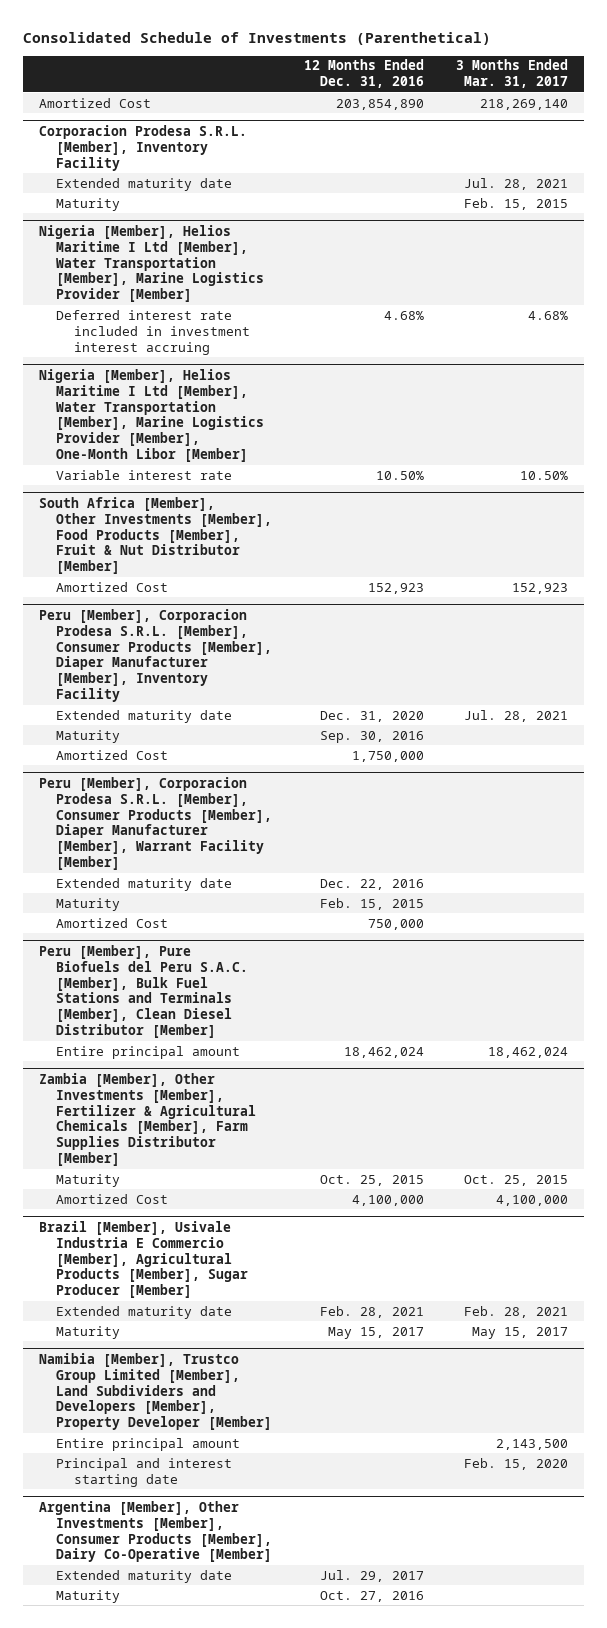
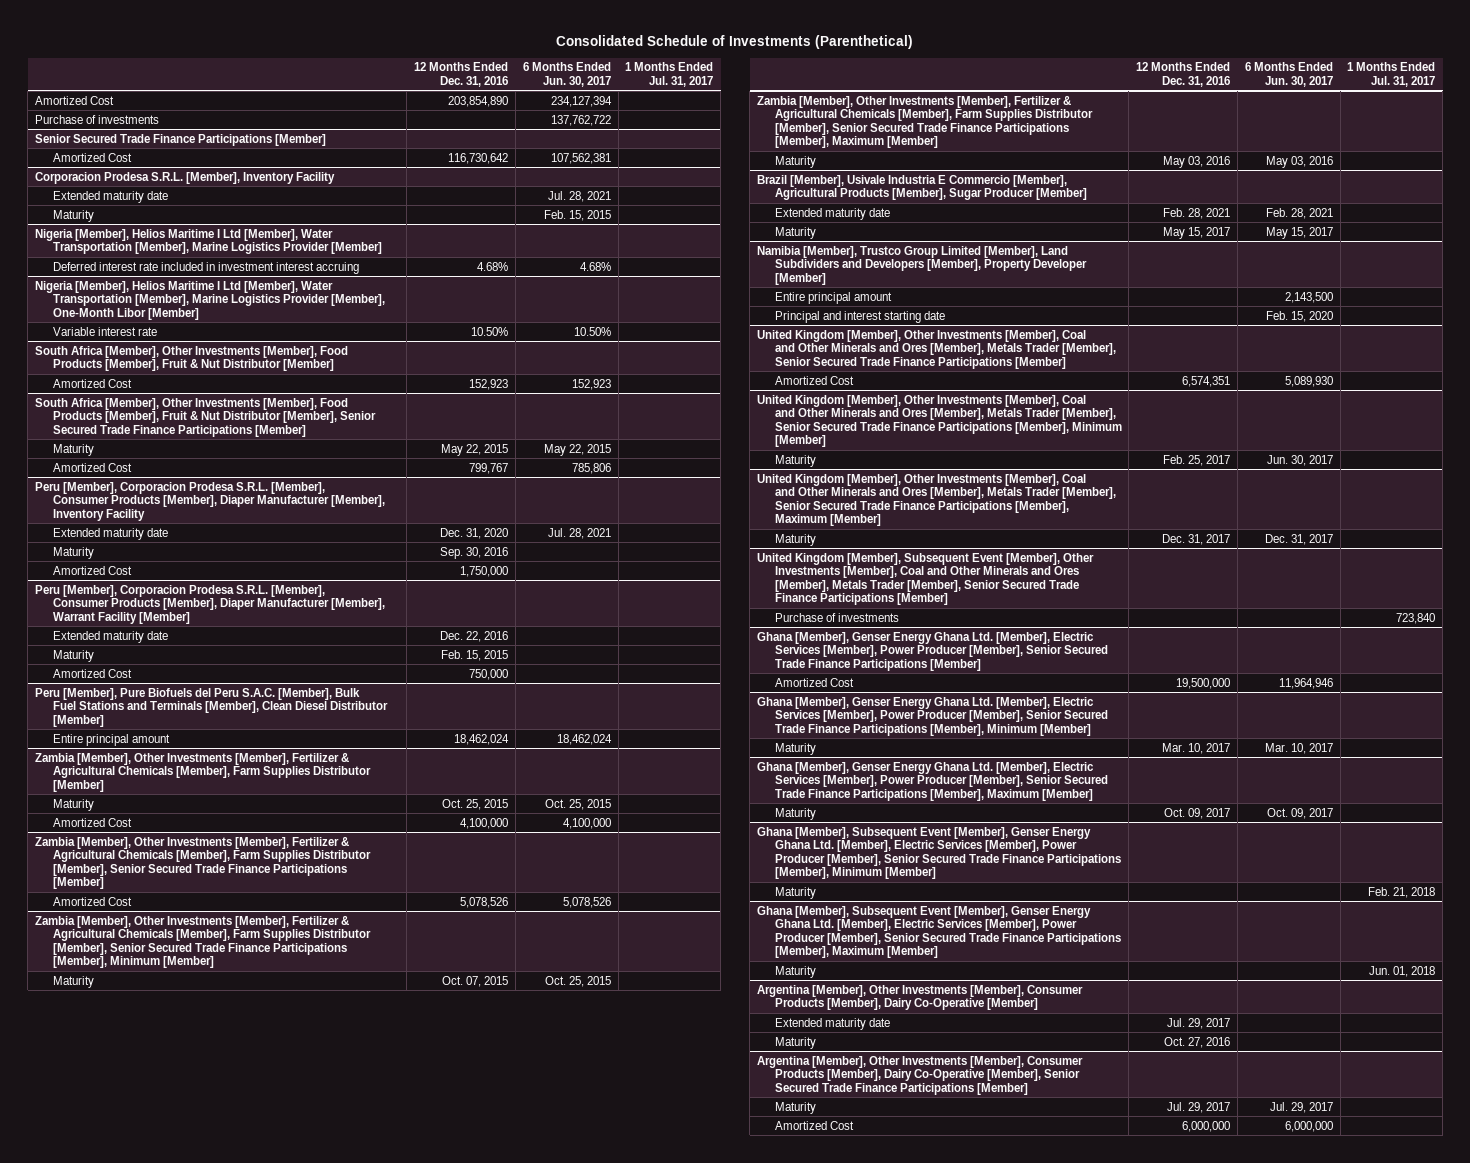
- | 12 Months Ended Dec. 31, 2016 | 3 Months Ended Mar. 31, 2017
+ | 12 Months Ended Dec. 31, 2016 | 6 Months Ended Jun. 30, 2017 | 1 Months Ended Jul. 31, 2017
+ Purchase of investments | | 137,762,722 |
+ Senior Secured Trade Finance Participations [Member]
+ Amortized Cost | 116,730,642 | 107,562,381 |
+ South Africa [Member], Other Investments [Member], Food Products [Member], Fruit & Nut Distributor [Member], Senior Secured Trade Finance Participations [Member]
+ Maturity | May 22, 2015 | May 22, 2015 |
+ Amortized Cost | 799,767 | 785,806 |
+ Zambia [Member], Other Investments [Member], Fertilizer & Agricultural Chemicals [Member], Farm Supplies Distributor [Member], Senior Secured Trade Finance Participations [Member]
+ Amortized Cost | 5,078,526 | 5,078,526 |
+ Zambia [Member], Other Investments [Member], Fertilizer & Agricultural Chemicals [Member], Farm Supplies Distributor [Member], Senior Secured Trade Finance Participations [Member], Minimum [Member]
+ Maturity | Oct. 07, 2015 | Oct. 25, 2015 |
+ Zambia [Member], Other Investments [Member], Fertilizer & Agricultural Chemicals [Member], Farm Supplies Distributor [Member], Senior Secured Trade Finance Participations [Member], Maximum [Member]
+ Maturity | May 03, 2016 | May 03, 2016 |
+ United Kingdom [Member], Other Investments [Member], Coal and Other Minerals and Ores [Member], Metals Trader [Member], Senior Secured Trade Finance Participations [Member]
+ Amortized Cost | 6,574,351 | 5,089,930 |
+ United Kingdom [Member], Other Investments [Member], Coal and Other Minerals and Ores [Member], Metals Trader [Member], Senior Secured Trade Finance Participations [Member], Minimum [Member]
+ Maturity | Feb. 25, 2017 | Jun. 30, 2017 |
+ United Kingdom [Member], Other Investments [Member], Coal and Other Minerals and Ores [Member], Metals Trader [Member], Senior Secured Trade Finance Participations [Member], Maximum [Member]
+ Maturity | Dec. 31, 2017 | Dec. 31, 2017 |
+ United Kingdom [Member], Subsequent Event [Member], Other Investments [Member], Coal and Other Minerals and Ores [Member], Metals Trader [Member], Senior Secured Trade Finance Participations [Member]
+ Purchase of investments | | | 723,840
+ Ghana [Member], Genser Energy Ghana Ltd. [Member], Electric Services [Member], Power Producer [Member], Senior Secured Trade Finance Participations [Member]
+ Amortized Cost | 19,500,000 | 11,964,946 |
+ Ghana [Member], Genser Energy Ghana Ltd. [Member], Electric Services [Member], Power Producer [Member], Senior Secured Trade Finance Participations [Member], Minimum [Member]
+ Maturity | Mar. 10, 2017 | Mar. 10, 2017 |
+ Ghana [Member], Genser Energy Ghana Ltd. [Member], Electric Services [Member], Power Producer [Member], Senior Secured Trade Finance Participations [Member], Maximum [Member]
+ Maturity | Oct. 09, 2017 | Oct. 09, 2017 |
+ Ghana [Member], Subsequent Event [Member], Genser Energy Ghana Ltd. [Member], Electric Services [Member], Power Producer [Member], Senior Secured Trade Finance Participations [Member], Minimum [Member]
+ Maturity | | | Feb. 21, 2018
+ Ghana [Member], Subsequent Event [Member], Genser Energy Ghana Ltd. [Member], Electric Services [Member], Power Producer [Member], Senior Secured Trade Finance Participations [Member], Maximum [Member]
+ Maturity | | | Jun. 01, 2018
+ Argentina [Member], Other Investments [Member], Consumer Products [Member], Dairy Co-Operative [Member], Senior Secured Trade Finance Participations [Member]
+ Maturity | Jul. 29, 2017 | Jul. 29, 2017 |
+ Amortized Cost | 6,000,000 | 6,000,000 |

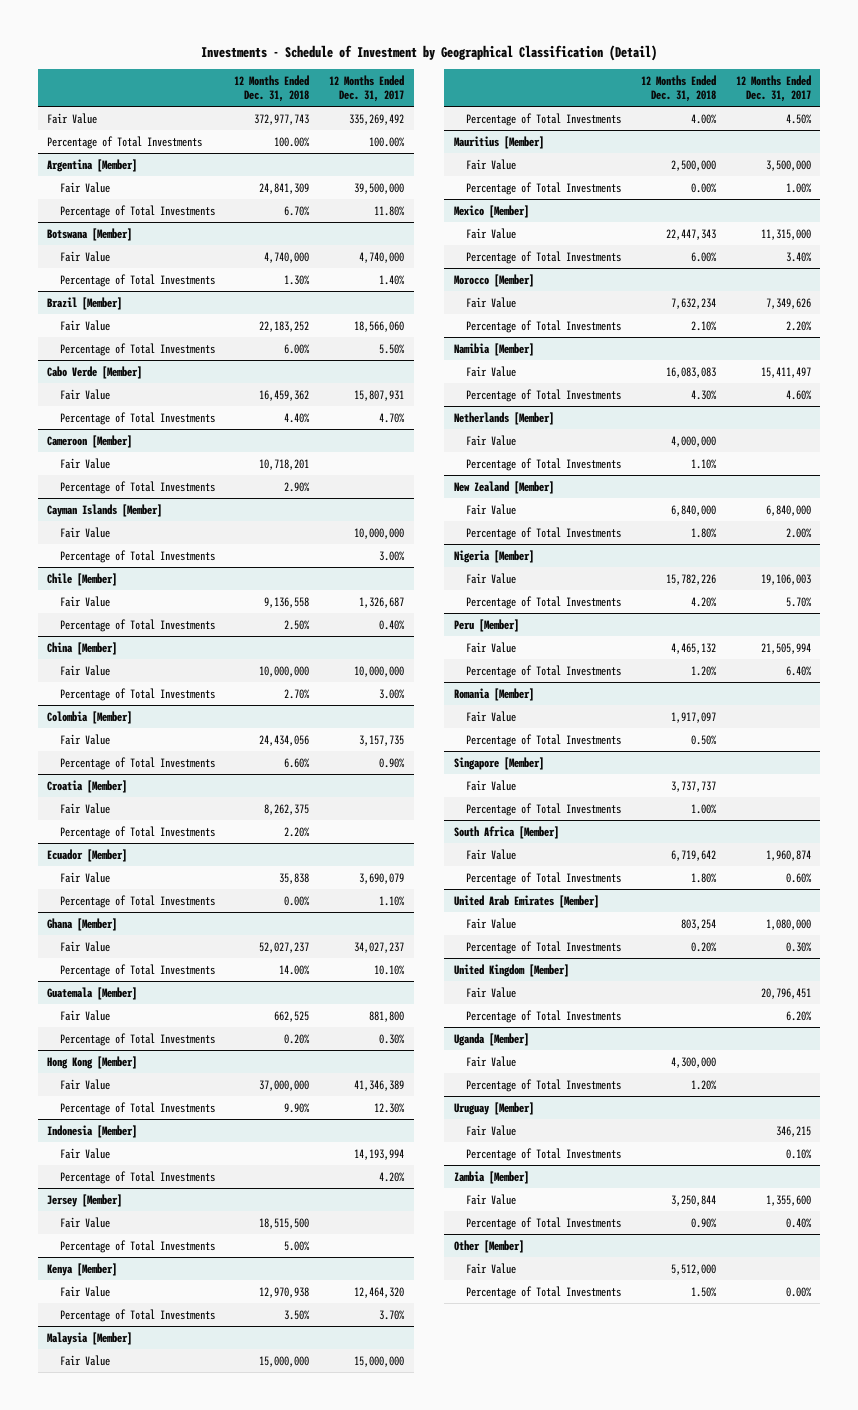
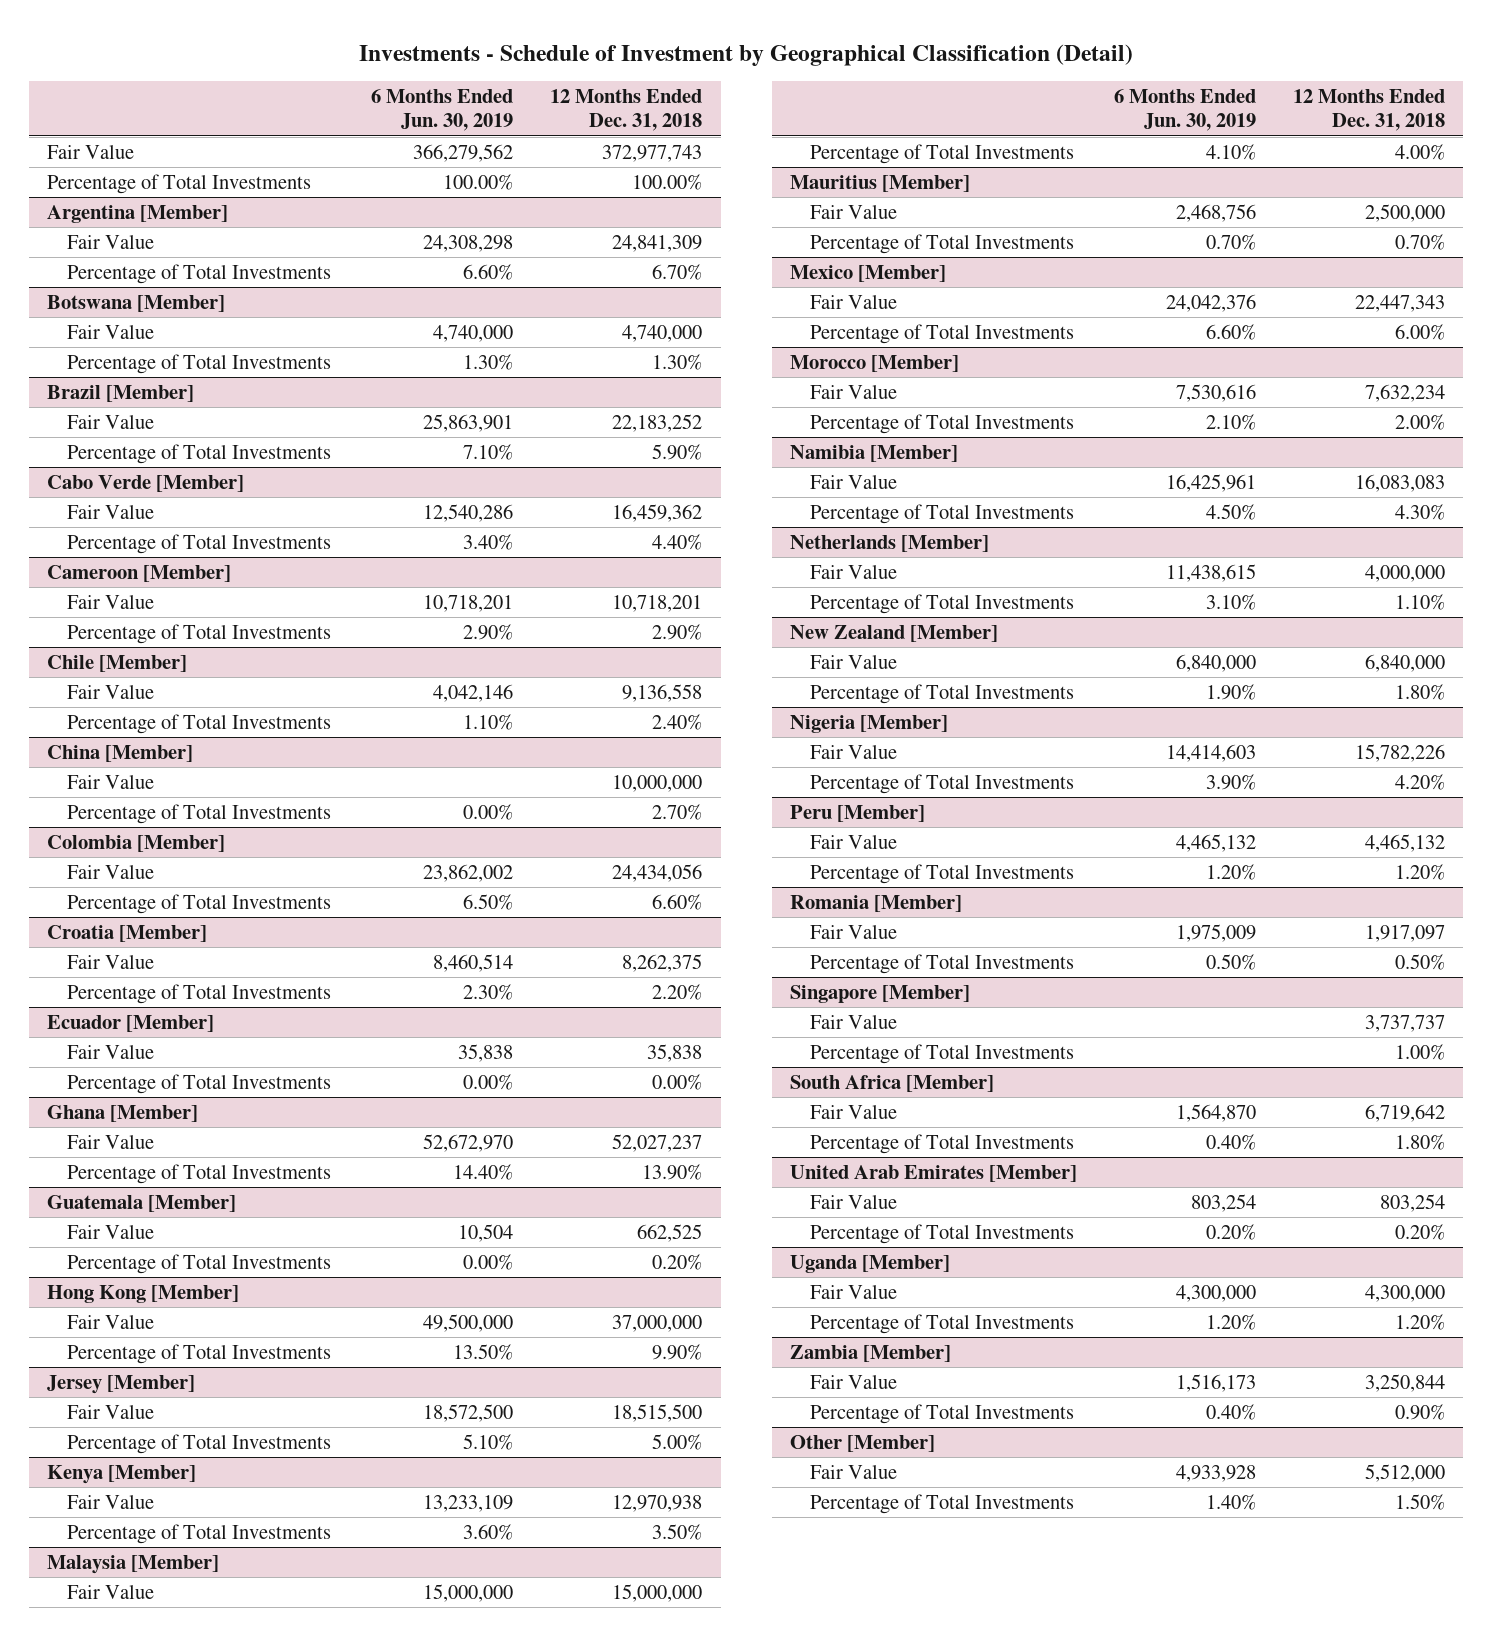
- | 12 Months Ended Dec. 31, 2018 | 12 Months Ended Dec. 31, 2017
+ | 6 Months Ended Jun. 30, 2019 | 12 Months Ended Dec. 31, 2018
@ Brazil [Member]
- Percentage of Total Investments | 6.00% | 5.50%
+ Percentage of Total Investments | 7.10% | 5.90%
- Cayman Islands [Member]
- Fair Value | | 10,000,000
- Percentage of Total Investments | | 3.00%
@ Chile [Member]
- Percentage of Total Investments | 2.50% | 0.40%
+ Percentage of Total Investments | 1.10% | 2.40%
@ Ghana [Member]
- Percentage of Total Investments | 14.00% | 10.10%
+ Percentage of Total Investments | 14.40% | 13.90%
- Indonesia [Member]
- Fair Value | | 14,193,994
- Percentage of Total Investments | | 4.20%
@ Mauritius [Member]
- Percentage of Total Investments | 0.00% | 1.00%
+ Percentage of Total Investments | 0.70% | 0.70%
@ Morocco [Member]
- Percentage of Total Investments | 2.10% | 2.20%
+ Percentage of Total Investments | 2.10% | 2.00%
- United Kingdom [Member]
- Fair Value | | 20,796,451
- Percentage of Total Investments | | 6.20%
- Uruguay [Member]
- Fair Value | | 346,215
- Percentage of Total Investments | | 0.10%

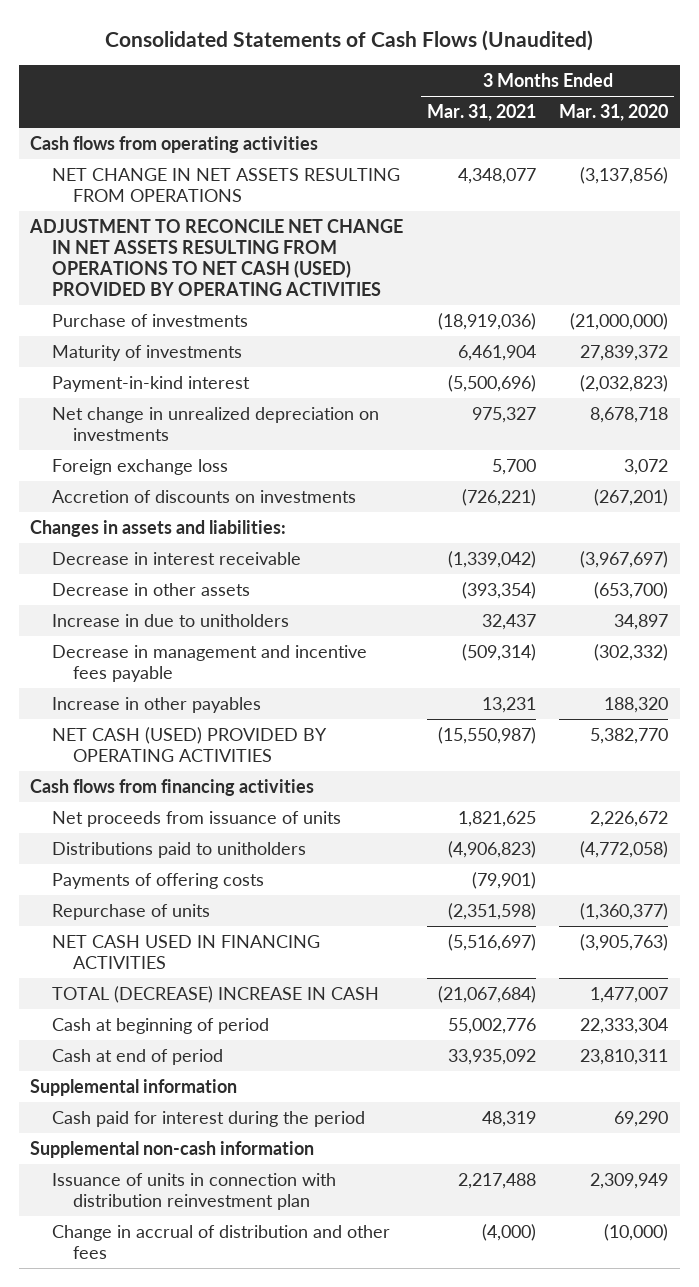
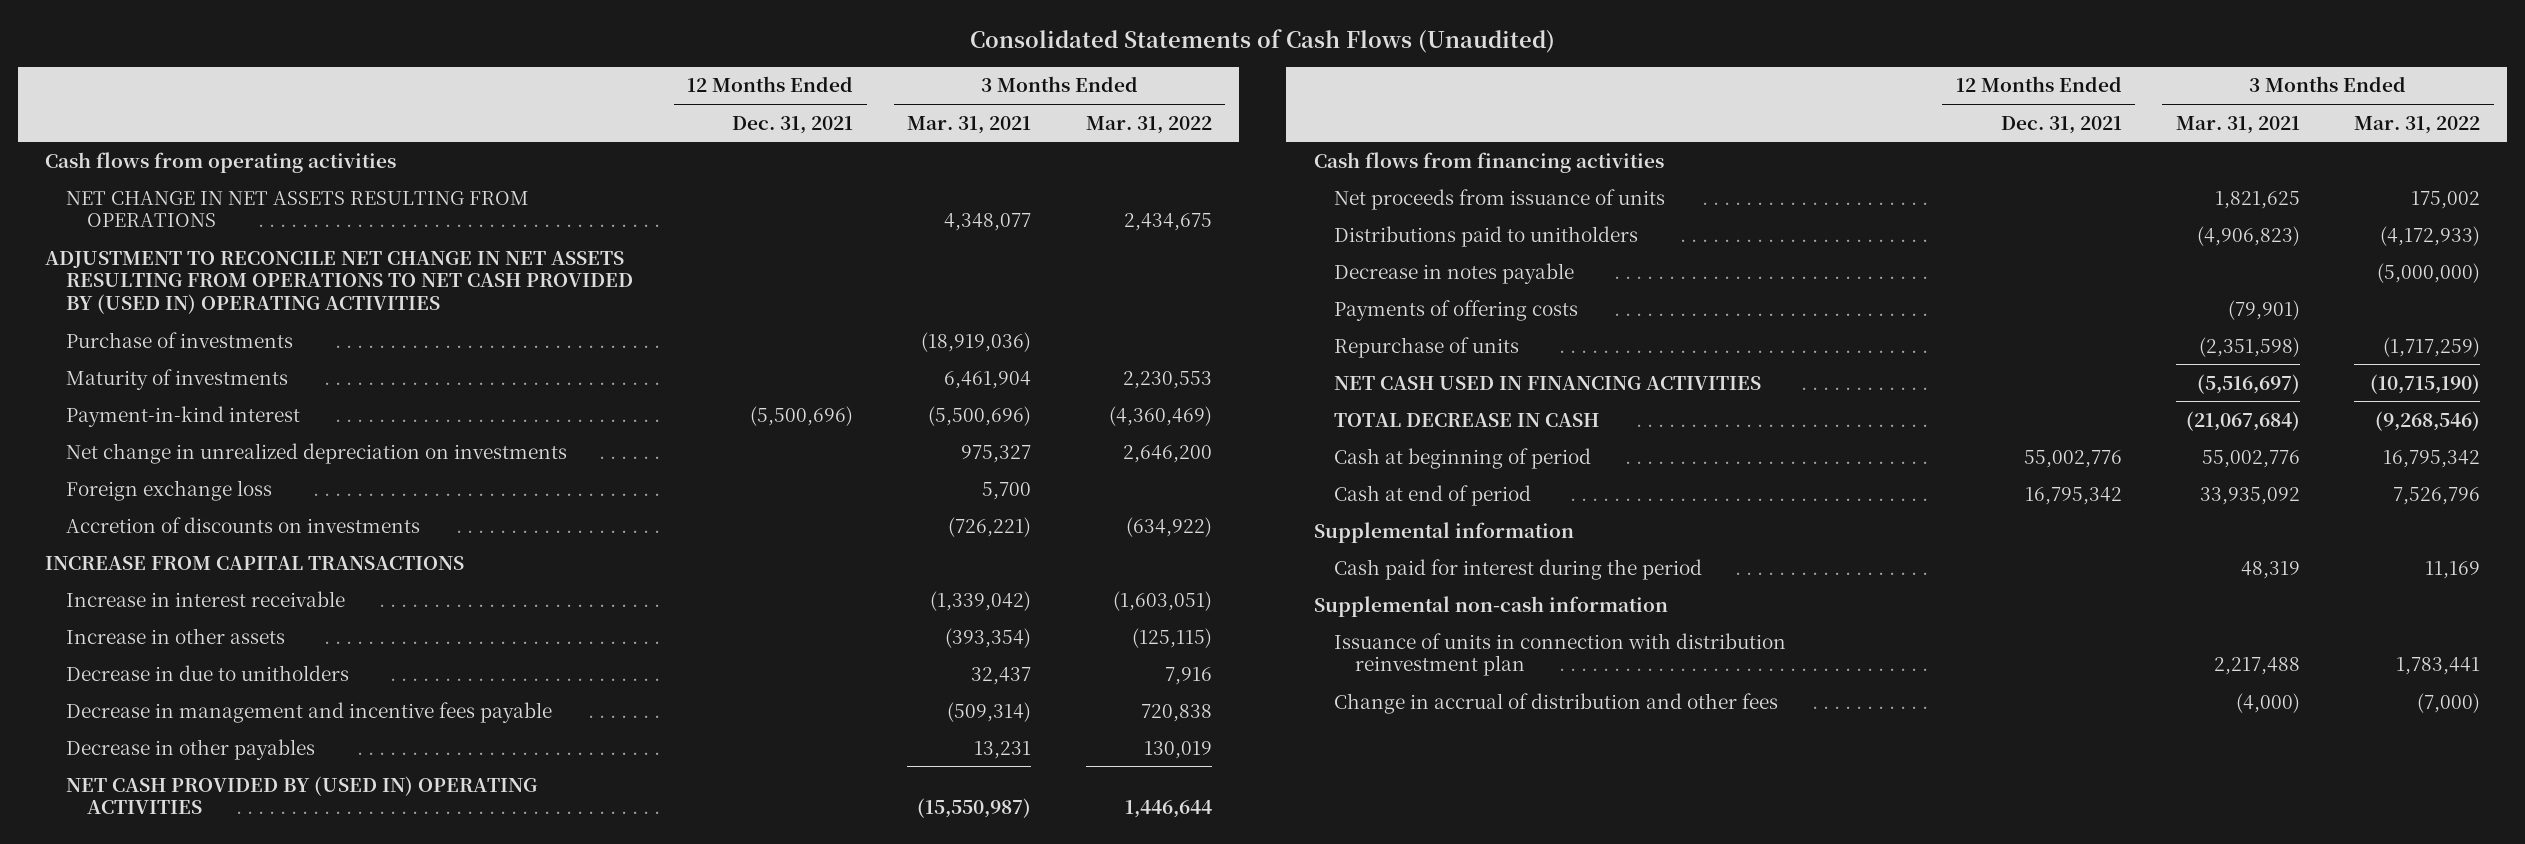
- | 3 Months Ended Mar. 31, 2021 | 3 Months Ended Mar. 31, 2020
+ | 12 Months Ended Dec. 31, 2021 | 3 Months Ended Mar. 31, 2021 | 3 Months Ended Mar. 31, 2022
- ADJUSTMENT TO RECONCILE NET CHANGE IN NET ASSETS RESULTING FROM OPERATIONS TO NET CASH (USED) PROVIDED BY OPERATING ACTIVITIES
+ ADJUSTMENT TO RECONCILE NET CHANGE IN NET ASSETS RESULTING FROM OPERATIONS TO NET CASH PROVIDED BY (USED IN) OPERATING ACTIVITIES
- Changes in assets and liabilities:
- Decrease in interest receivable | (1,339,042) | (3,967,697)
- Decrease in other assets | (393,354) | (653,700)
- Increase in due to unitholders | 32,437 | 34,897
+ INCREASE FROM CAPITAL TRANSACTIONS
+ Increase in interest receivable | | (1,339,042) | (1,603,051)
+ Increase in other assets | | (393,354) | (125,115)
+ Decrease in due to unitholders | | 32,437 | 7,916
- Increase in other payables | 13,231 | 188,320
- NET CASH (USED) PROVIDED BY OPERATING ACTIVITIES | (15,550,987) | 5,382,770
+ Decrease in other payables | | 13,231 | 130,019
+ NET CASH PROVIDED BY (USED IN) OPERATING ACTIVITIES | | (15,550,987) | 1,446,644
+ Decrease in notes payable | | | (5,000,000)
- TOTAL (DECREASE) INCREASE IN CASH | (21,067,684) | 1,477,007
+ TOTAL DECREASE IN CASH | | (21,067,684) | (9,268,546)

